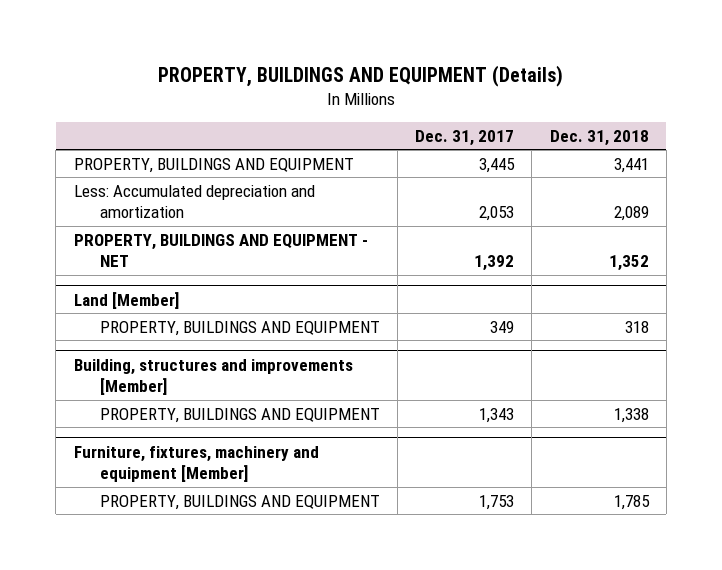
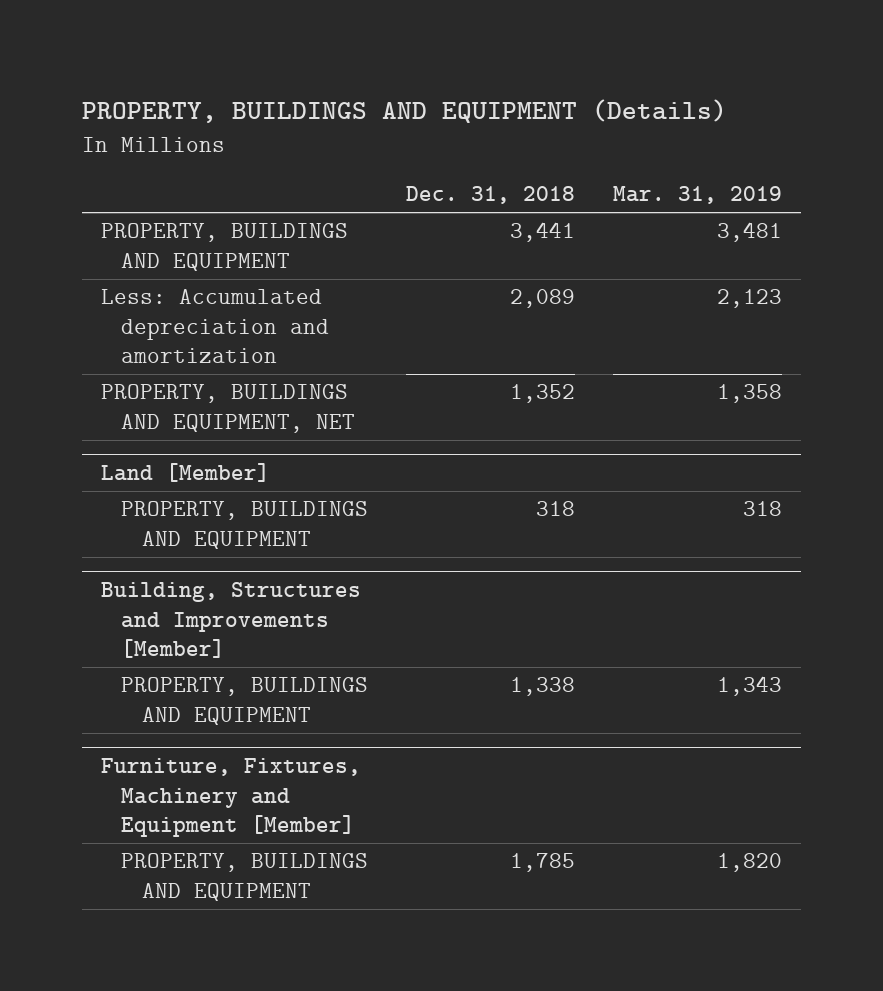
- | Dec. 31, 2017 | Dec. 31, 2018
+ | Dec. 31, 2018 | Mar. 31, 2019
- PROPERTY, BUILDINGS AND EQUIPMENT - NET | 1,392 | 1,352
+ PROPERTY, BUILDINGS AND EQUIPMENT, NET | 1,352 | 1,358
- Building, structures and improvements [Member]
+ Building, Structures and Improvements [Member]
- Furniture, fixtures, machinery and equipment [Member]
+ Furniture, Fixtures, Machinery and Equipment [Member]

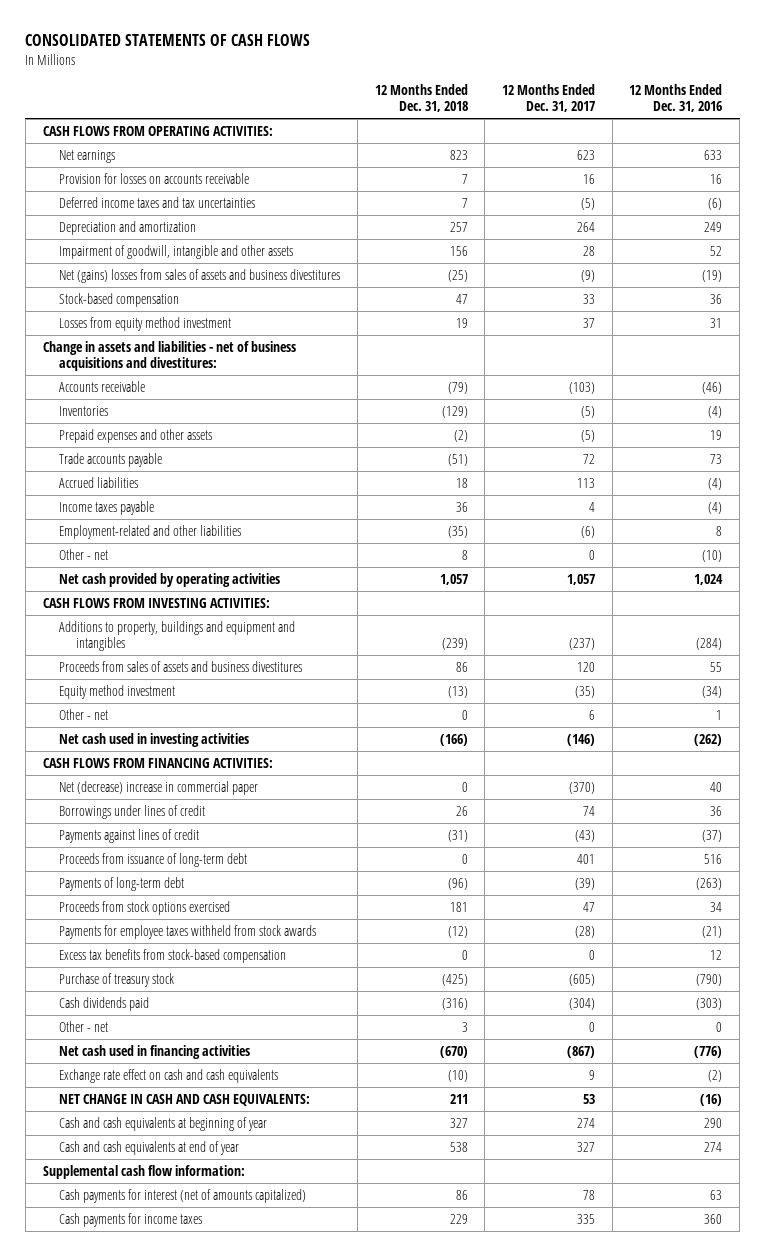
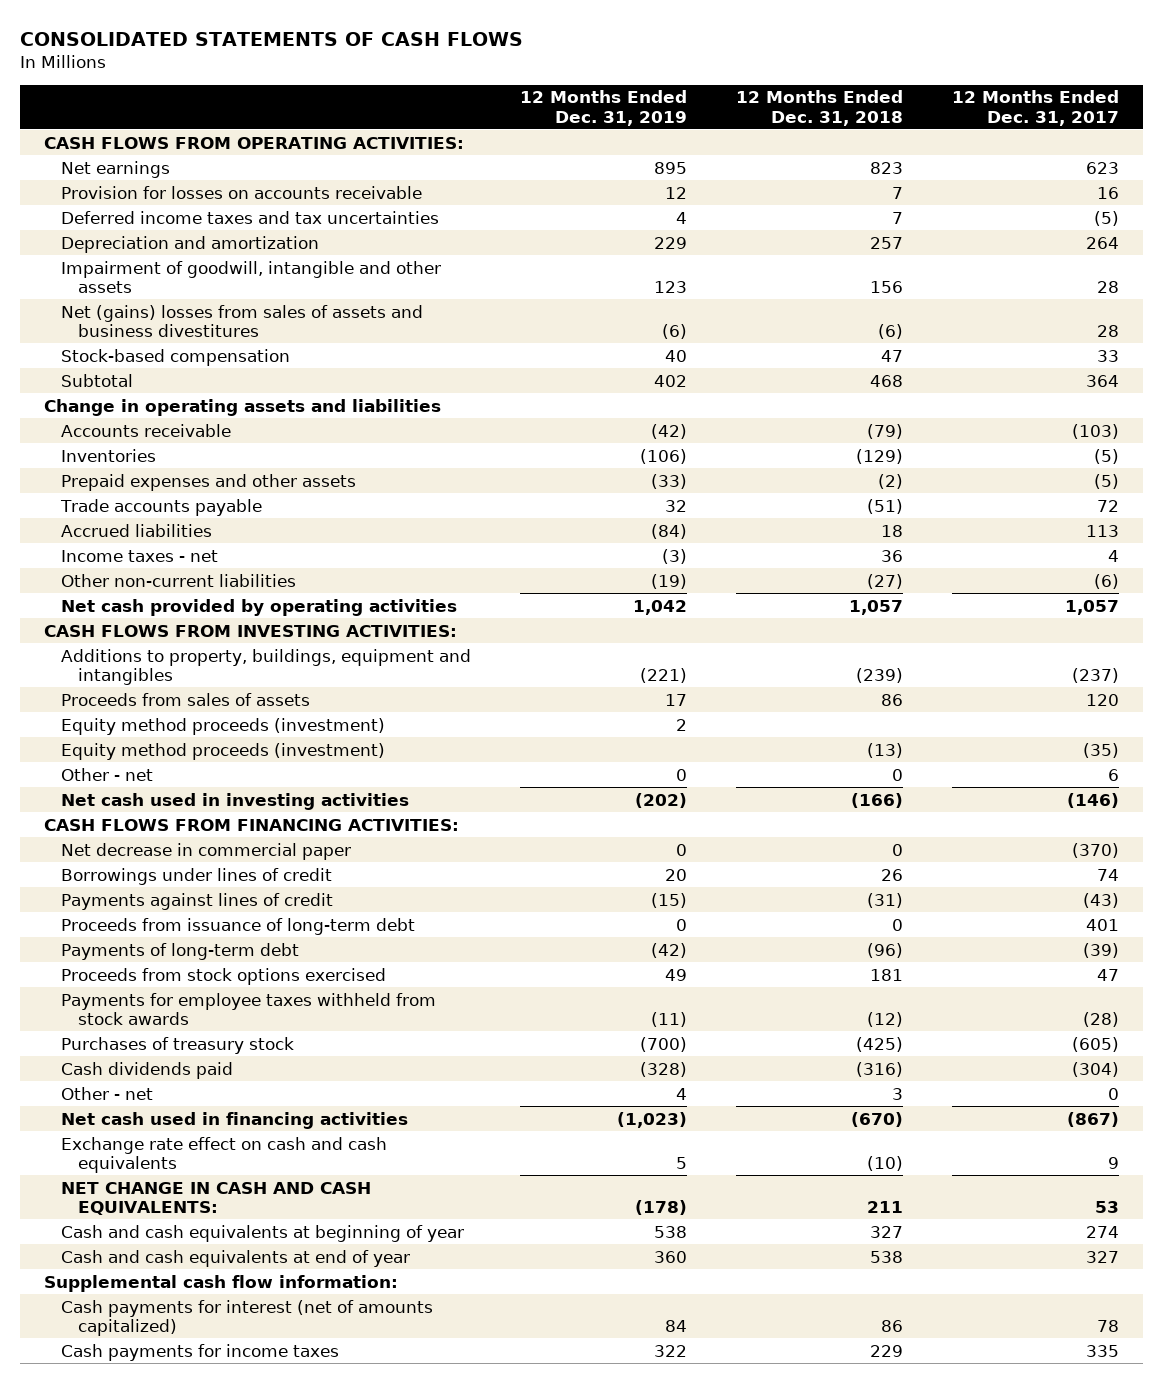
- | 12 Months Ended Dec. 31, 2018 | 12 Months Ended Dec. 31, 2017 | 12 Months Ended Dec. 31, 2016
+ | 12 Months Ended Dec. 31, 2019 | 12 Months Ended Dec. 31, 2018 | 12 Months Ended Dec. 31, 2017
- Net (gains) losses from sales of assets and business divestitures | (25) | (9) | (19)
+ Net (gains) losses from sales of assets and business divestitures | (6) | (6) | 28
- Losses from equity method investment | 19 | 37 | 31
- Change in assets and liabilities - net of business acquisitions and divestitures:
+ Subtotal | 402 | 468 | 364
+ Change in operating assets and liabilities
- Income taxes payable | 36 | 4 | (4)
- Employment-related and other liabilities | (35) | (6) | 8
- Other - net | 8 | 0 | (10)
+ Income taxes - net | (3) | 36 | 4
+ Other non-current liabilities | (19) | (27) | (6)
- Additions to property, buildings and equipment and intangibles | (239) | (237) | (284)
- Proceeds from sales of assets and business divestitures | 86 | 120 | 55
- Equity method investment | (13) | (35) | (34)
+ Additions to property, buildings, equipment and intangibles | (221) | (239) | (237)
+ Proceeds from sales of assets | 17 | 86 | 120
+ Equity method proceeds (investment) | 2 | |
+ Equity method proceeds (investment) | | (13) | (35)
- Net (decrease) increase in commercial paper | 0 | (370) | 40
+ Net decrease in commercial paper | 0 | 0 | (370)
- Excess tax benefits from stock-based compensation | 0 | 0 | 12
- Purchase of treasury stock | (425) | (605) | (790)
+ Purchases of treasury stock | (700) | (425) | (605)

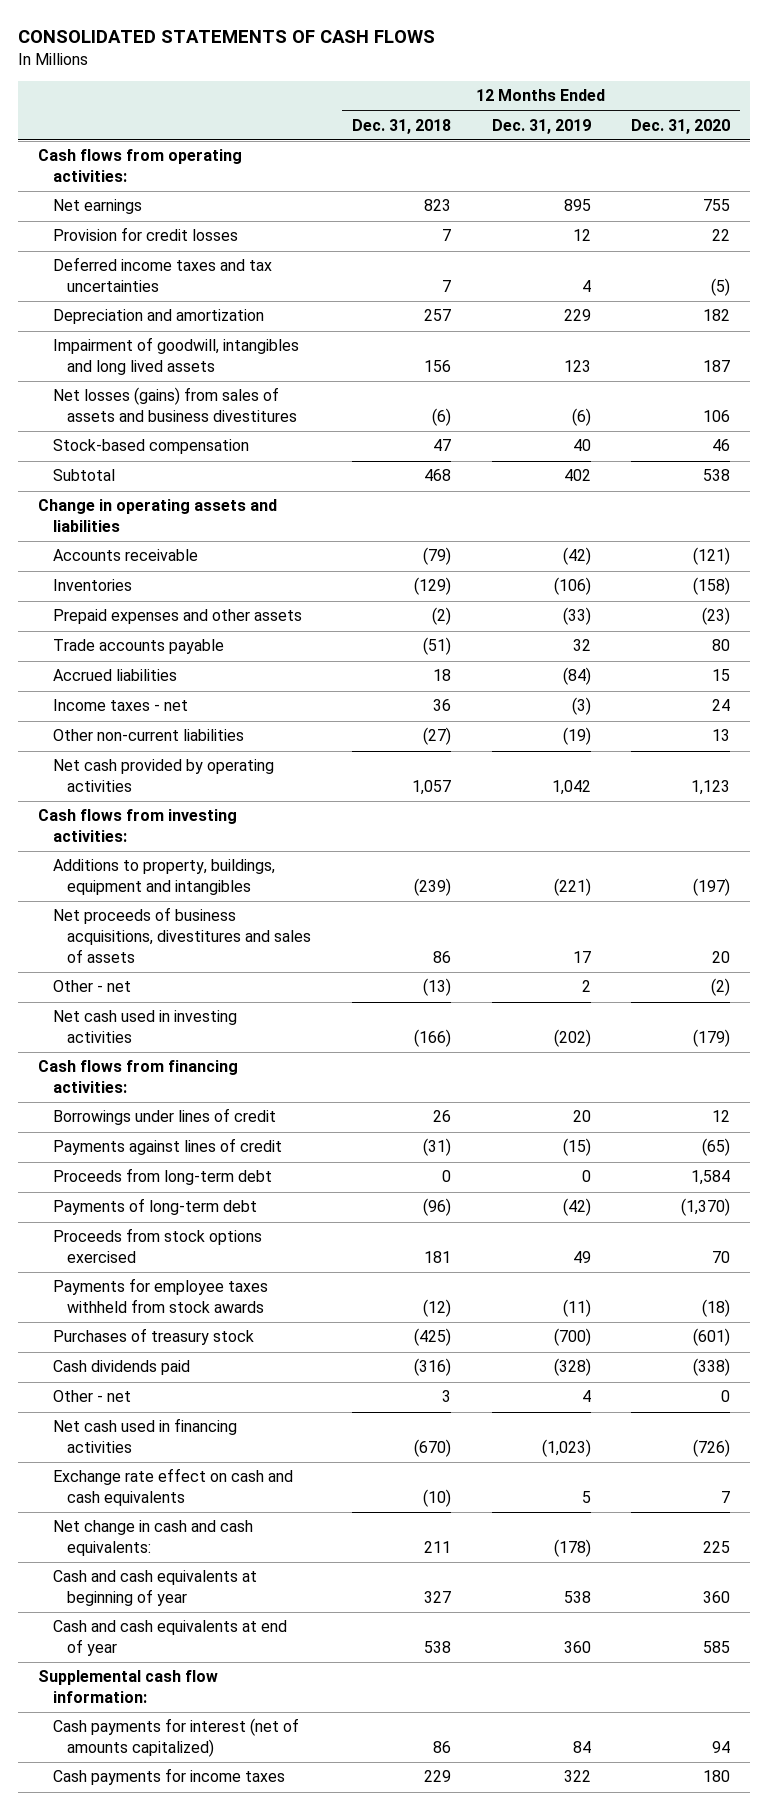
- | 12 Months Ended Dec. 31, 2019 | 12 Months Ended Dec. 31, 2018 | 12 Months Ended Dec. 31, 2017
+ | 12 Months Ended Dec. 31, 2018 | 12 Months Ended Dec. 31, 2019 | 12 Months Ended Dec. 31, 2020
- CASH FLOWS FROM OPERATING ACTIVITIES:
+ Cash flows from operating activities:
- Provision for losses on accounts receivable | 12 | 7 | 16
+ Provision for credit losses | 7 | 12 | 22
- Impairment of goodwill, intangible and other assets | 123 | 156 | 28
- Net (gains) losses from sales of assets and business divestitures | (6) | (6) | 28
+ Impairment of goodwill, intangibles and long lived assets | 156 | 123 | 187
+ Net losses (gains) from sales of assets and business divestitures | (6) | (6) | 106
- CASH FLOWS FROM INVESTING ACTIVITIES:
+ Cash flows from investing activities:
- Proceeds from sales of assets | 17 | 86 | 120
- Equity method proceeds (investment) | 2 | |
- Equity method proceeds (investment) | | (13) | (35)
- Other - net | 0 | 0 | 6
+ Net proceeds of business acquisitions, divestitures and sales of assets | 86 | 17 | 20
+ Other - net | (13) | 2 | (2)
- CASH FLOWS FROM FINANCING ACTIVITIES:
- Net decrease in commercial paper | 0 | 0 | (370)
+ Cash flows from financing activities:
- Proceeds from issuance of long-term debt | 0 | 0 | 401
+ Proceeds from long-term debt | 0 | 0 | 1,584
- NET CHANGE IN CASH AND CASH EQUIVALENTS: | (178) | 211 | 53
+ Net change in cash and cash equivalents: | 211 | (178) | 225

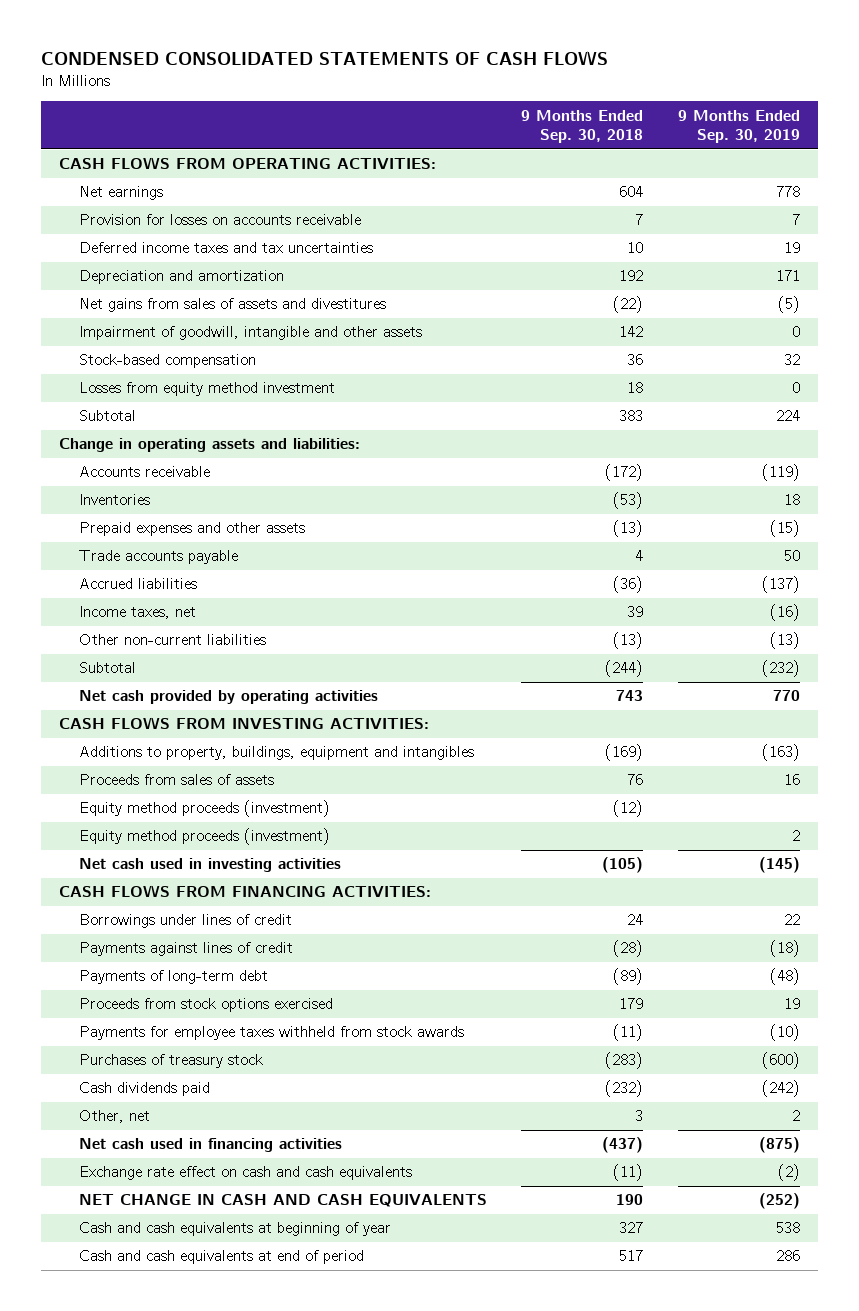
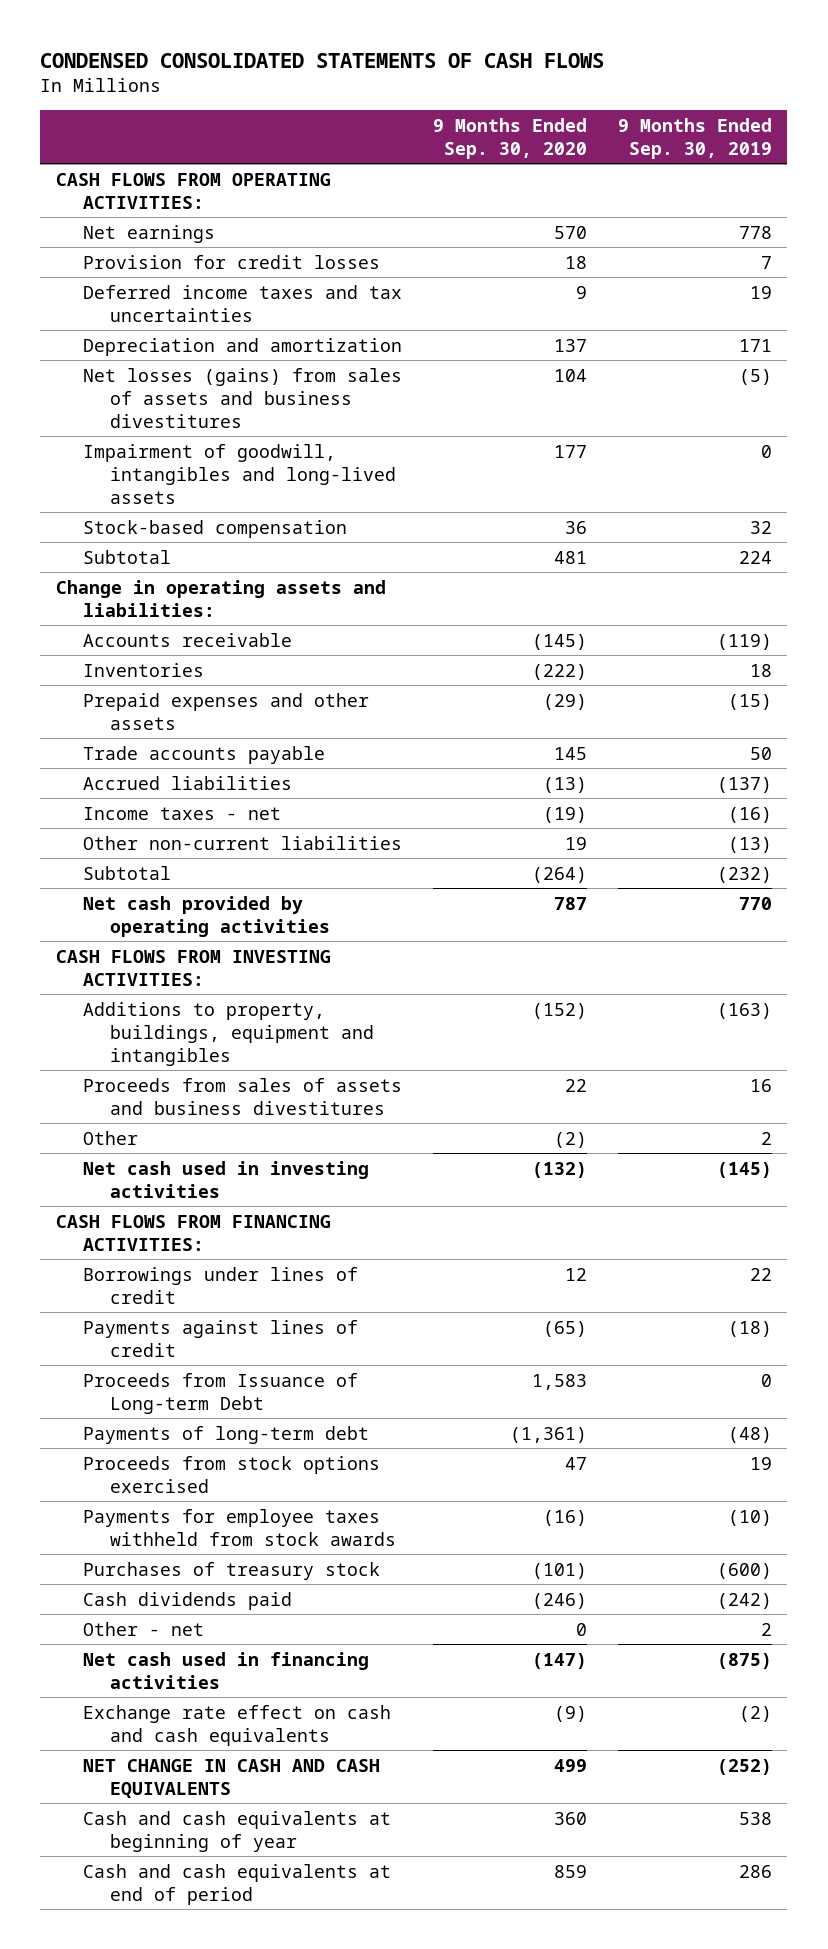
- | 9 Months Ended Sep. 30, 2018 | 9 Months Ended Sep. 30, 2019
+ | 9 Months Ended Sep. 30, 2020 | 9 Months Ended Sep. 30, 2019
- Provision for losses on accounts receivable | 7 | 7
+ Provision for credit losses | 18 | 7
- Net gains from sales of assets and divestitures | (22) | (5)
- Impairment of goodwill, intangible and other assets | 142 | 0
+ Net losses (gains) from sales of assets and business divestitures | 104 | (5)
+ Impairment of goodwill, intangibles and long-lived assets | 177 | 0
- Losses from equity method investment | 18 | 0
- Income taxes, net | 39 | (16)
+ Income taxes - net | (19) | (16)
- Proceeds from sales of assets | 76 | 16
- Equity method proceeds (investment) | (12) |
- Equity method proceeds (investment) | | 2
+ Proceeds from sales of assets and business divestitures | 22 | 16
+ Other | (2) | 2
+ Proceeds from Issuance of Long-term Debt | 1,583 | 0
- Other, net | 3 | 2
+ Other - net | 0 | 2

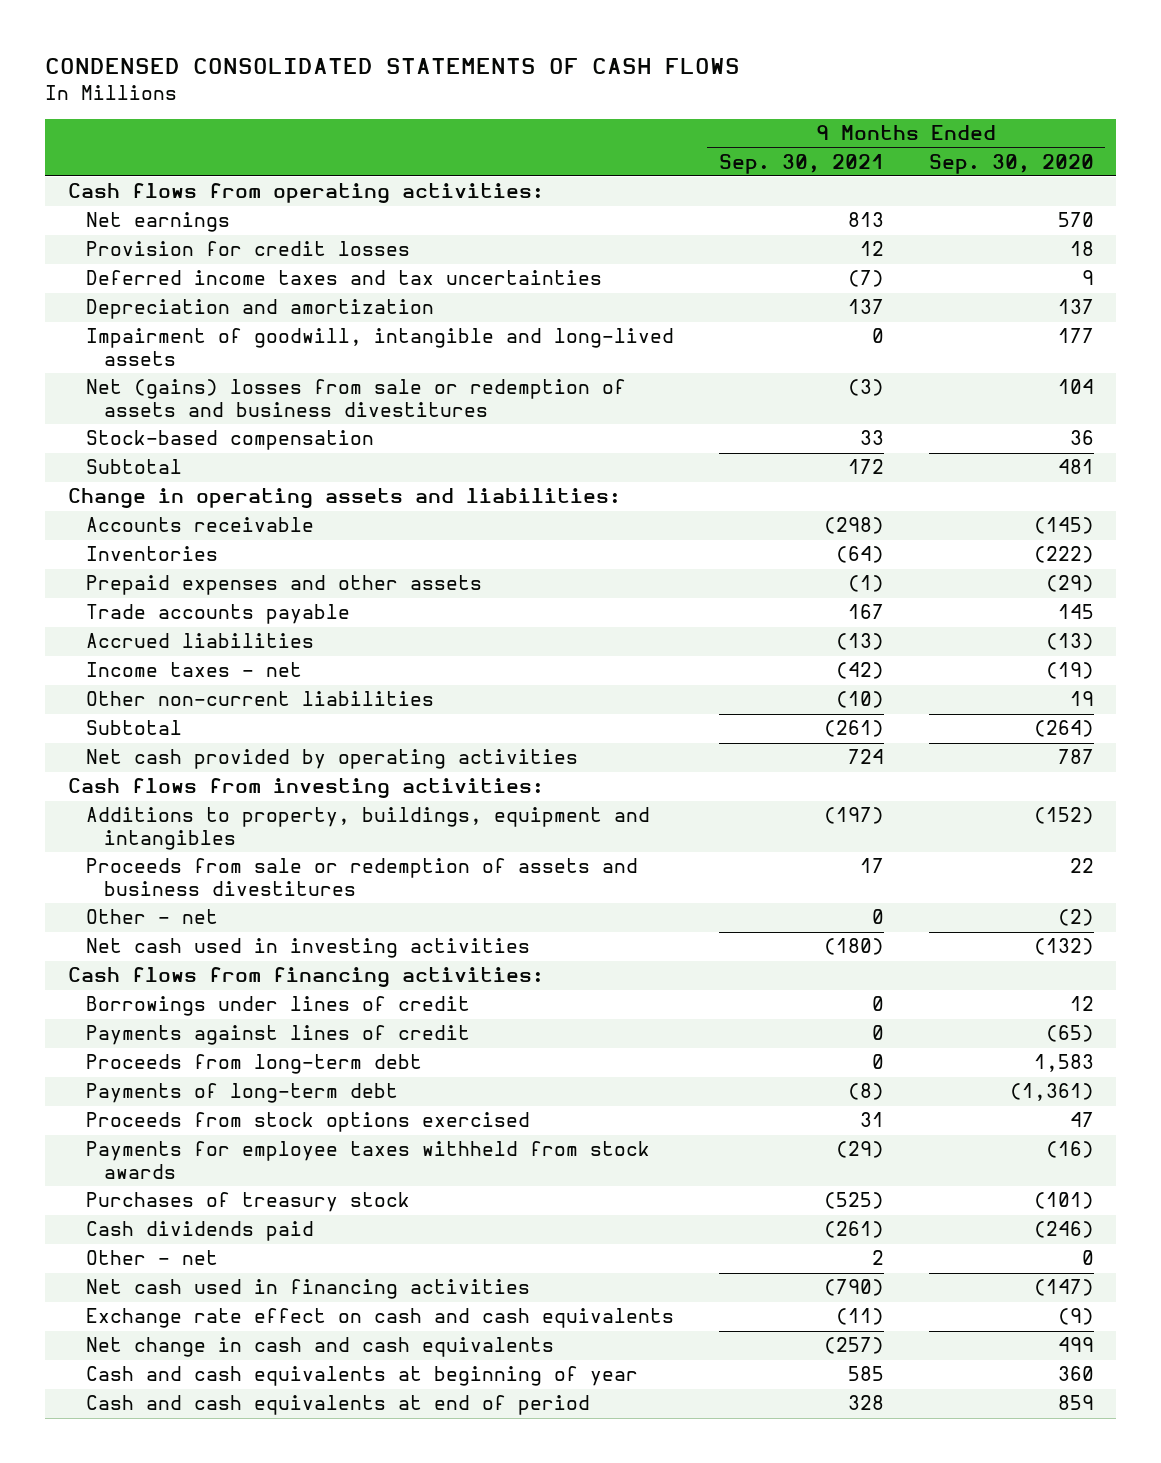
- | 9 Months Ended Sep. 30, 2020 | 9 Months Ended Sep. 30, 2019
+ | 9 Months Ended Sep. 30, 2021 | 9 Months Ended Sep. 30, 2020
- CASH FLOWS FROM OPERATING ACTIVITIES:
+ Cash flows from operating activities:
- Net losses (gains) from sales of assets and business divestitures | 104 | (5)
- Impairment of goodwill, intangibles and long-lived assets | 177 | 0
+ Impairment of goodwill, intangible and long-lived assets | 0 | 177
+ Net (gains) losses from sale or redemption of assets and business divestitures | (3) | 104
- CASH FLOWS FROM INVESTING ACTIVITIES:
+ Cash flows from investing activities:
- Proceeds from sales of assets and business divestitures | 22 | 16
- Other | (2) | 2
+ Proceeds from sale or redemption of assets and business divestitures | 17 | 22
+ Other - net | 0 | (2)
- CASH FLOWS FROM FINANCING ACTIVITIES:
+ Cash flows from financing activities:
- Proceeds from Issuance of Long-term Debt | 1,583 | 0
+ Proceeds from long-term debt | 0 | 1,583
- NET CHANGE IN CASH AND CASH EQUIVALENTS | 499 | (252)
+ Net change in cash and cash equivalents | (257) | 499

